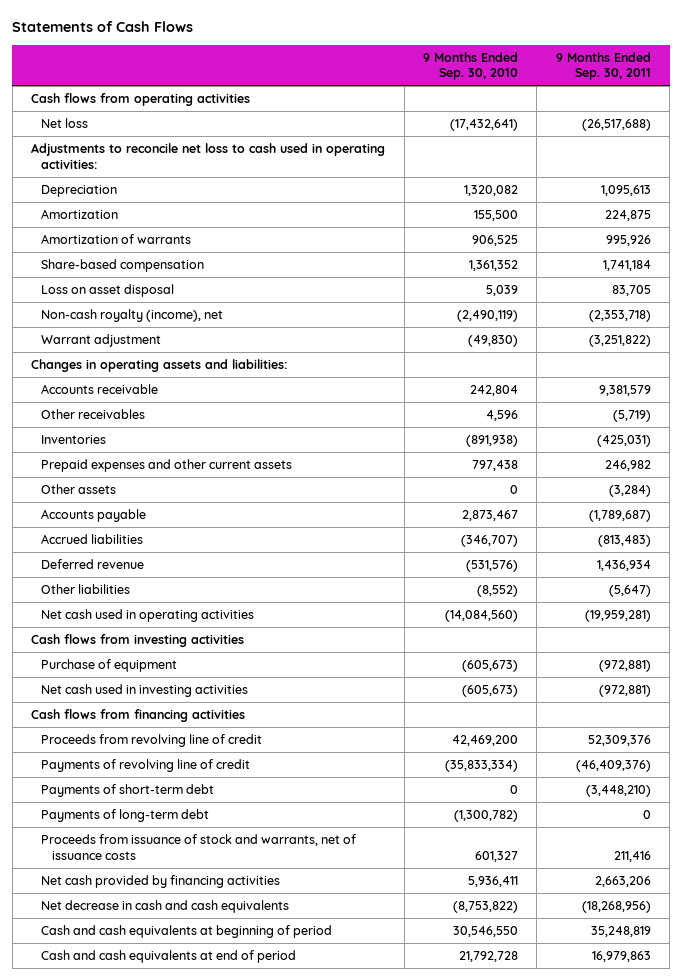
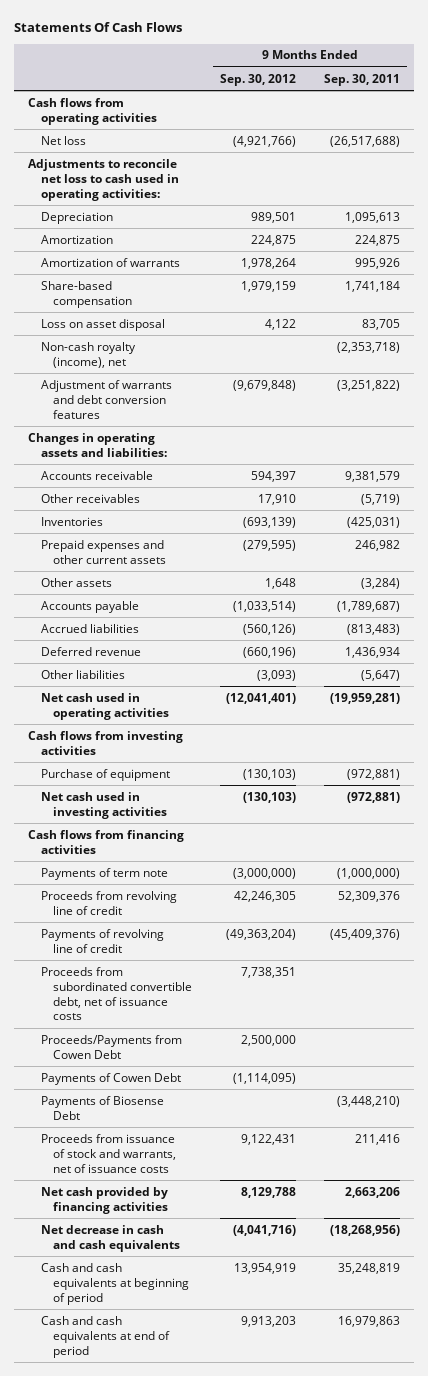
- Statements of Cash Flows
+ Statements Of Cash Flows
- | 9 Months Ended Sep. 30, 2010 | 9 Months Ended Sep. 30, 2011
+ | 9 Months Ended Sep. 30, 2012 | 9 Months Ended Sep. 30, 2011
- Warrant adjustment | (49,830) | (3,251,822)
+ Adjustment of warrants and debt conversion features | (9,679,848) | (3,251,822)
+ Payments of term note | (3,000,000) | (1,000,000)
- Payments of revolving line of credit | (35,833,334) | (46,409,376)
- Payments of short-term debt | 0 | (3,448,210)
- Payments of long-term debt | (1,300,782) | 0
+ Payments of revolving line of credit | (49,363,204) | (45,409,376)
+ Proceeds from subordinated convertible debt, net of issuance costs | 7,738,351 |
+ Proceeds/Payments from Cowen Debt | 2,500,000 |
+ Payments of Cowen Debt | (1,114,095) |
+ Payments of Biosense Debt | | (3,448,210)

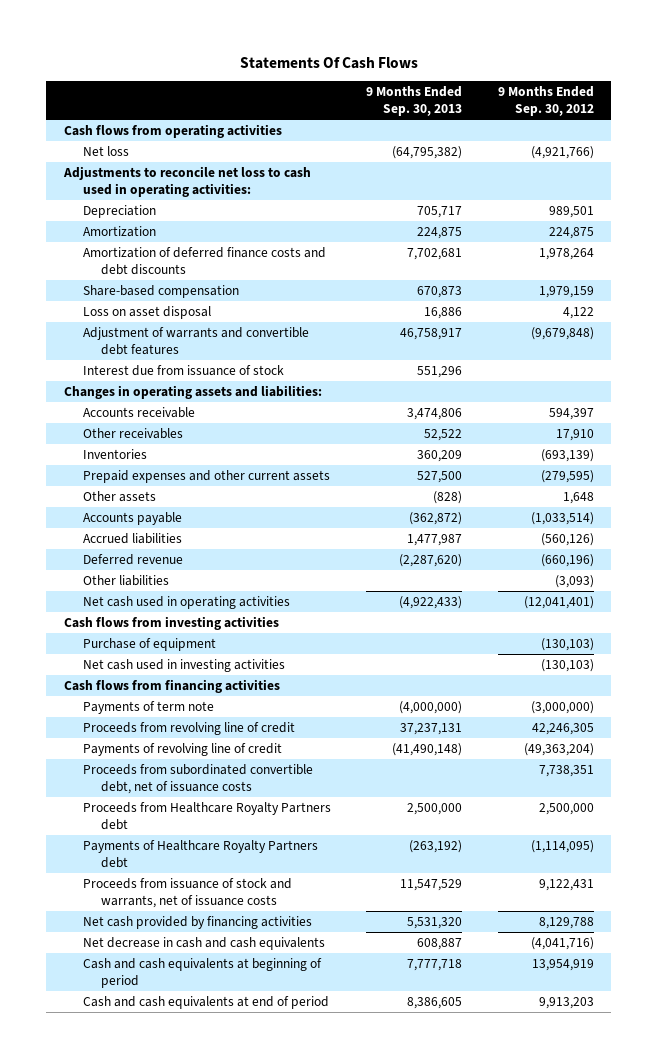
- | 9 Months Ended Sep. 30, 2012 | 9 Months Ended Sep. 30, 2011
+ | 9 Months Ended Sep. 30, 2013 | 9 Months Ended Sep. 30, 2012
- Amortization of warrants | 1,978,264 | 995,926
+ Amortization of deferred finance costs and debt discounts | 7,702,681 | 1,978,264
- Non-cash royalty (income), net | | (2,353,718)
- Adjustment of warrants and debt conversion features | (9,679,848) | (3,251,822)
+ Adjustment of warrants and convertible debt features | 46,758,917 | (9,679,848)
+ Interest due from issuance of stock | 551,296 |
- Proceeds/Payments from Cowen Debt | 2,500,000 |
- Payments of Cowen Debt | (1,114,095) |
- Payments of Biosense Debt | | (3,448,210)
+ Proceeds from Healthcare Royalty Partners debt | 2,500,000 | 2,500,000
+ Payments of Healthcare Royalty Partners debt | (263,192) | (1,114,095)

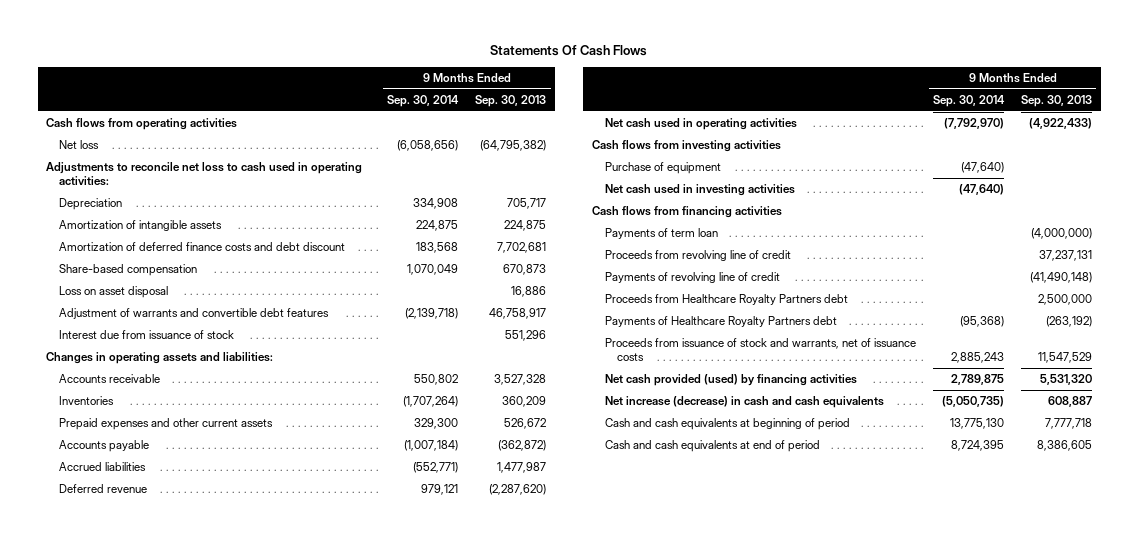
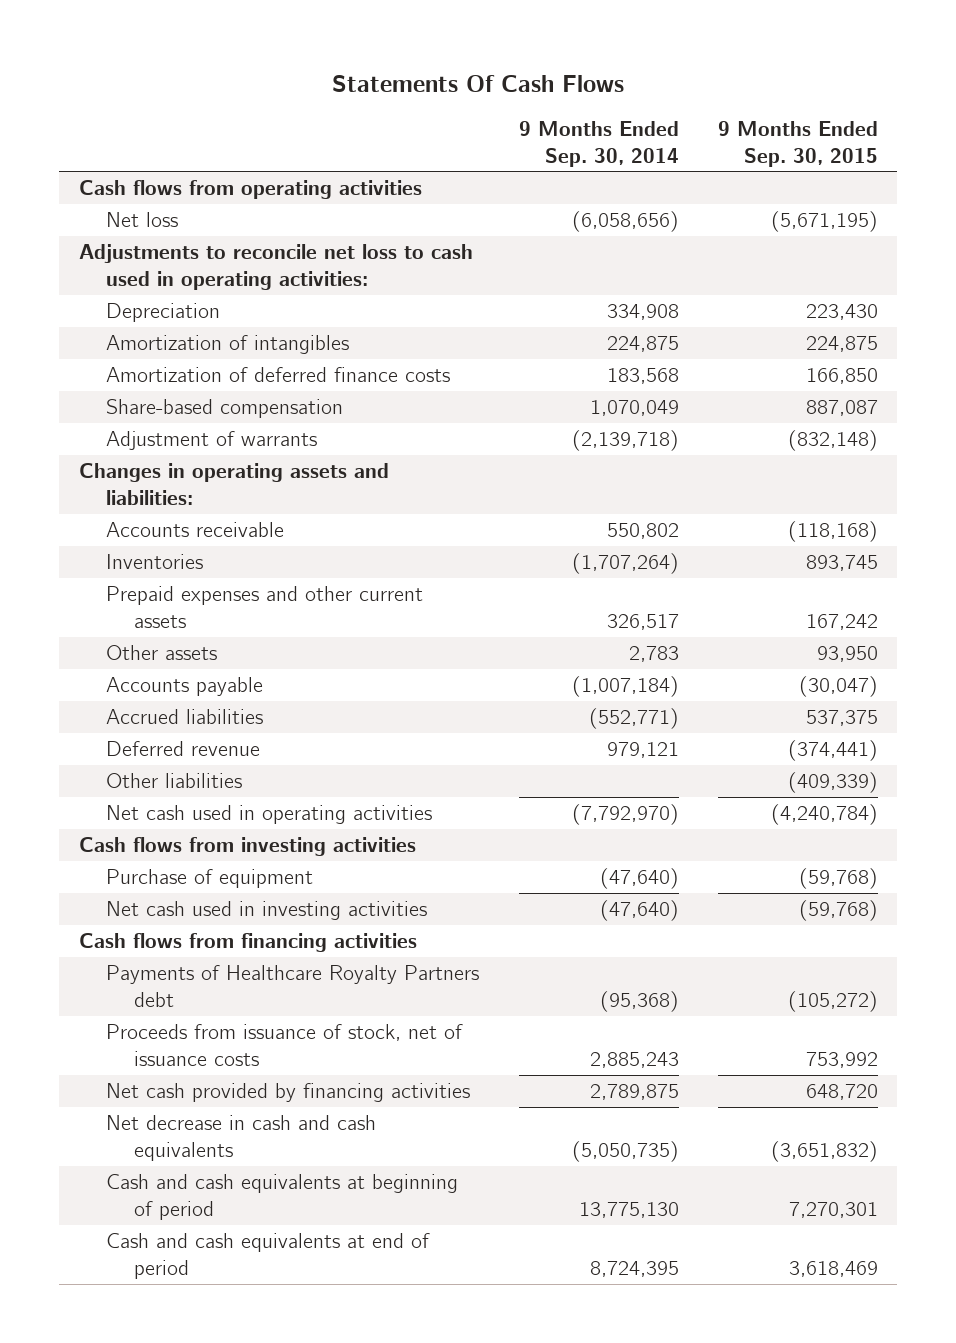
- | 9 Months Ended Sep. 30, 2014 | 9 Months Ended Sep. 30, 2013
+ | 9 Months Ended Sep. 30, 2014 | 9 Months Ended Sep. 30, 2015
- Amortization of intangible assets | 224,875 | 224,875
- Amortization of deferred finance costs and debt discount | 183,568 | 7,702,681
+ Amortization of intangibles | 224,875 | 224,875
+ Amortization of deferred finance costs | 183,568 | 166,850
- Loss on asset disposal | | 16,886
- Adjustment of warrants and convertible debt features | (2,139,718) | 46,758,917
- Interest due from issuance of stock | | 551,296
+ Adjustment of warrants | (2,139,718) | (832,148)
- Prepaid expenses and other current assets | 329,300 | 526,672
+ Prepaid expenses and other current assets | 326,517 | 167,242
+ Other assets | 2,783 | 93,950
+ Other liabilities | | (409,339)
- Payments of term loan | | (4,000,000)
- Proceeds from revolving line of credit | | 37,237,131
- Payments of revolving line of credit | | (41,490,148)
- Proceeds from Healthcare Royalty Partners debt | | 2,500,000
- Proceeds from issuance of stock and warrants, net of issuance costs | 2,885,243 | 11,547,529
- Net cash provided (used) by financing activities | 2,789,875 | 5,531,320
- Net increase (decrease) in cash and cash equivalents | (5,050,735) | 608,887
+ Proceeds from issuance of stock, net of issuance costs | 2,885,243 | 753,992
+ Net cash provided by financing activities | 2,789,875 | 648,720
+ Net decrease in cash and cash equivalents | (5,050,735) | (3,651,832)

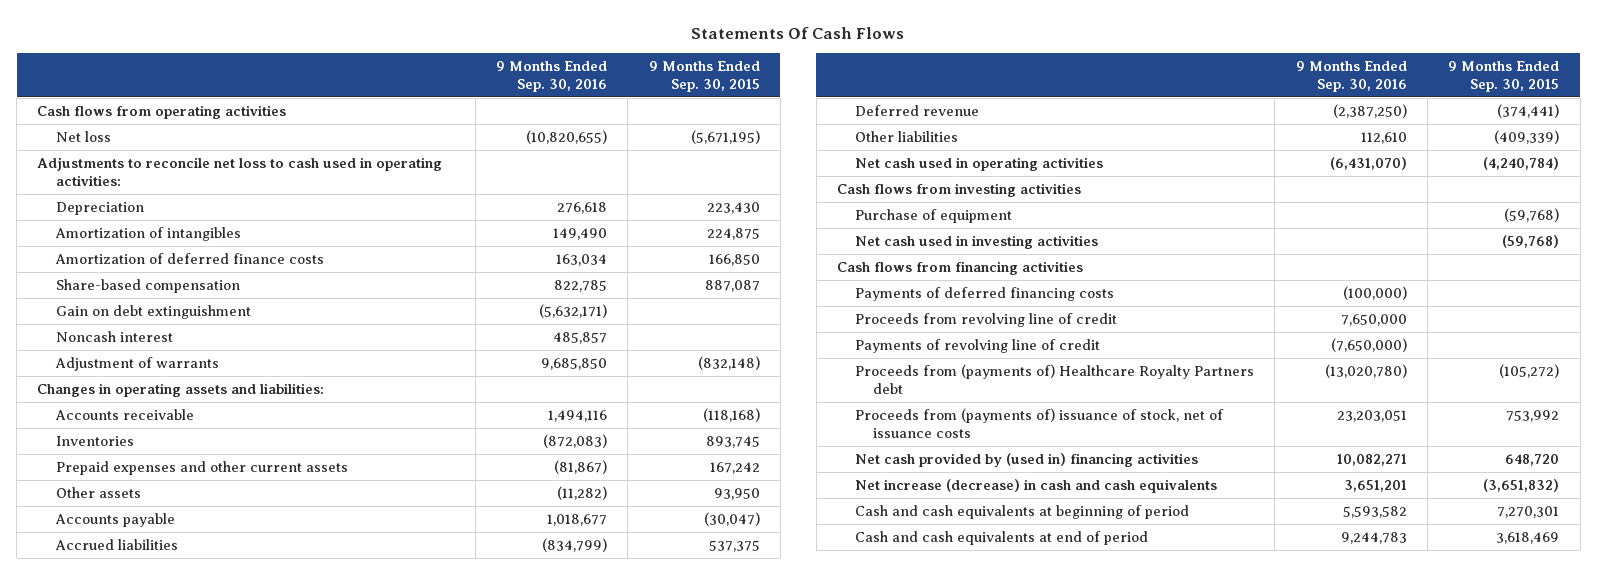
- | 9 Months Ended Sep. 30, 2014 | 9 Months Ended Sep. 30, 2015
+ | 9 Months Ended Sep. 30, 2016 | 9 Months Ended Sep. 30, 2015
+ Gain on debt extinguishment | (5,632,171) |
+ Noncash interest | 485,857 |
- Payments of Healthcare Royalty Partners debt | (95,368) | (105,272)
- Proceeds from issuance of stock, net of issuance costs | 2,885,243 | 753,992
- Net cash provided by financing activities | 2,789,875 | 648,720
- Net decrease in cash and cash equivalents | (5,050,735) | (3,651,832)
+ Payments of deferred financing costs | (100,000) |
+ Proceeds from revolving line of credit | 7,650,000 |
+ Payments of revolving line of credit | (7,650,000) |
+ Proceeds from (payments of) Healthcare Royalty Partners debt | (13,020,780) | (105,272)
+ Proceeds from (payments of) issuance of stock, net of issuance costs | 23,203,051 | 753,992
+ Net cash provided by (used in) financing activities | 10,082,271 | 648,720
+ Net increase (decrease) in cash and cash equivalents | 3,651,201 | (3,651,832)

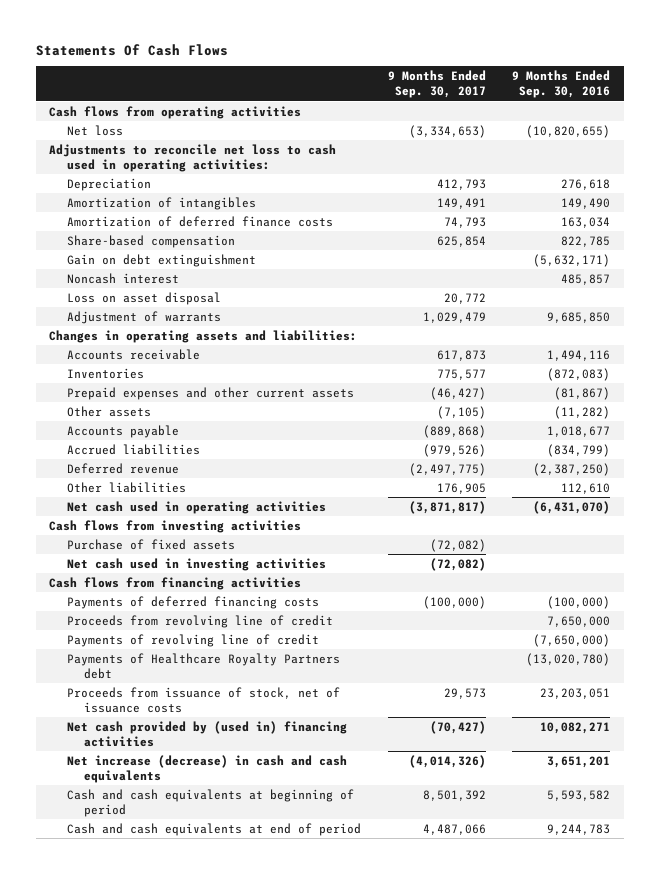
- | 9 Months Ended Sep. 30, 2016 | 9 Months Ended Sep. 30, 2015
+ | 9 Months Ended Sep. 30, 2017 | 9 Months Ended Sep. 30, 2016
+ Loss on asset disposal | 20,772 |
- Purchase of equipment | | (59,768)
+ Purchase of fixed assets | (72,082) |
- Proceeds from (payments of) Healthcare Royalty Partners debt | (13,020,780) | (105,272)
- Proceeds from (payments of) issuance of stock, net of issuance costs | 23,203,051 | 753,992
+ Payments of Healthcare Royalty Partners debt | | (13,020,780)
+ Proceeds from issuance of stock, net of issuance costs | 29,573 | 23,203,051

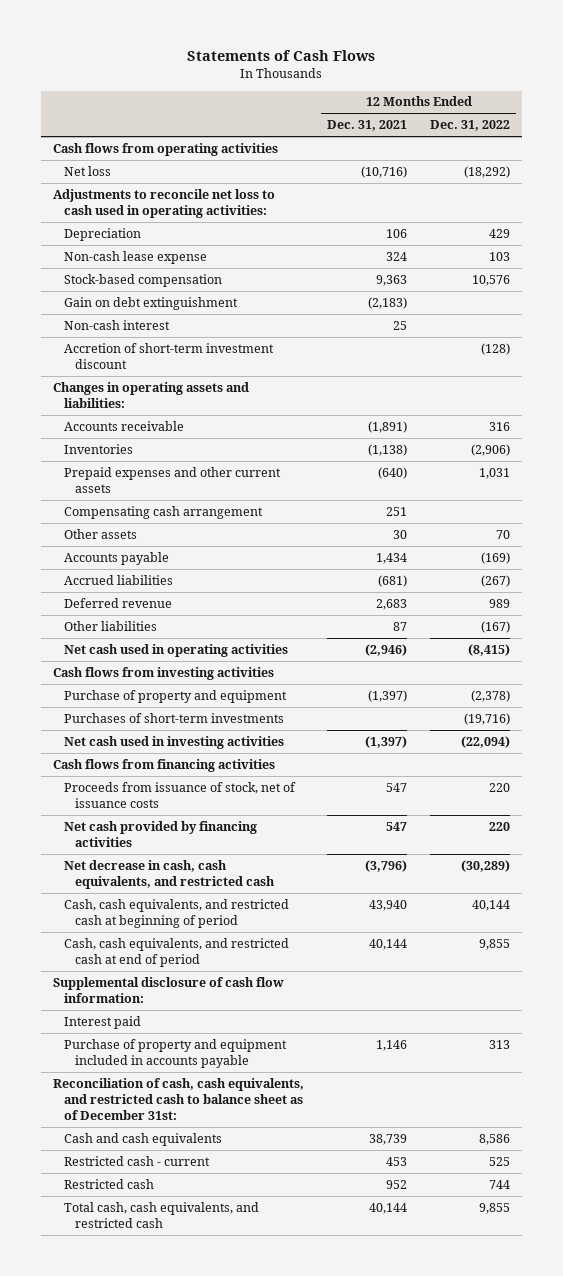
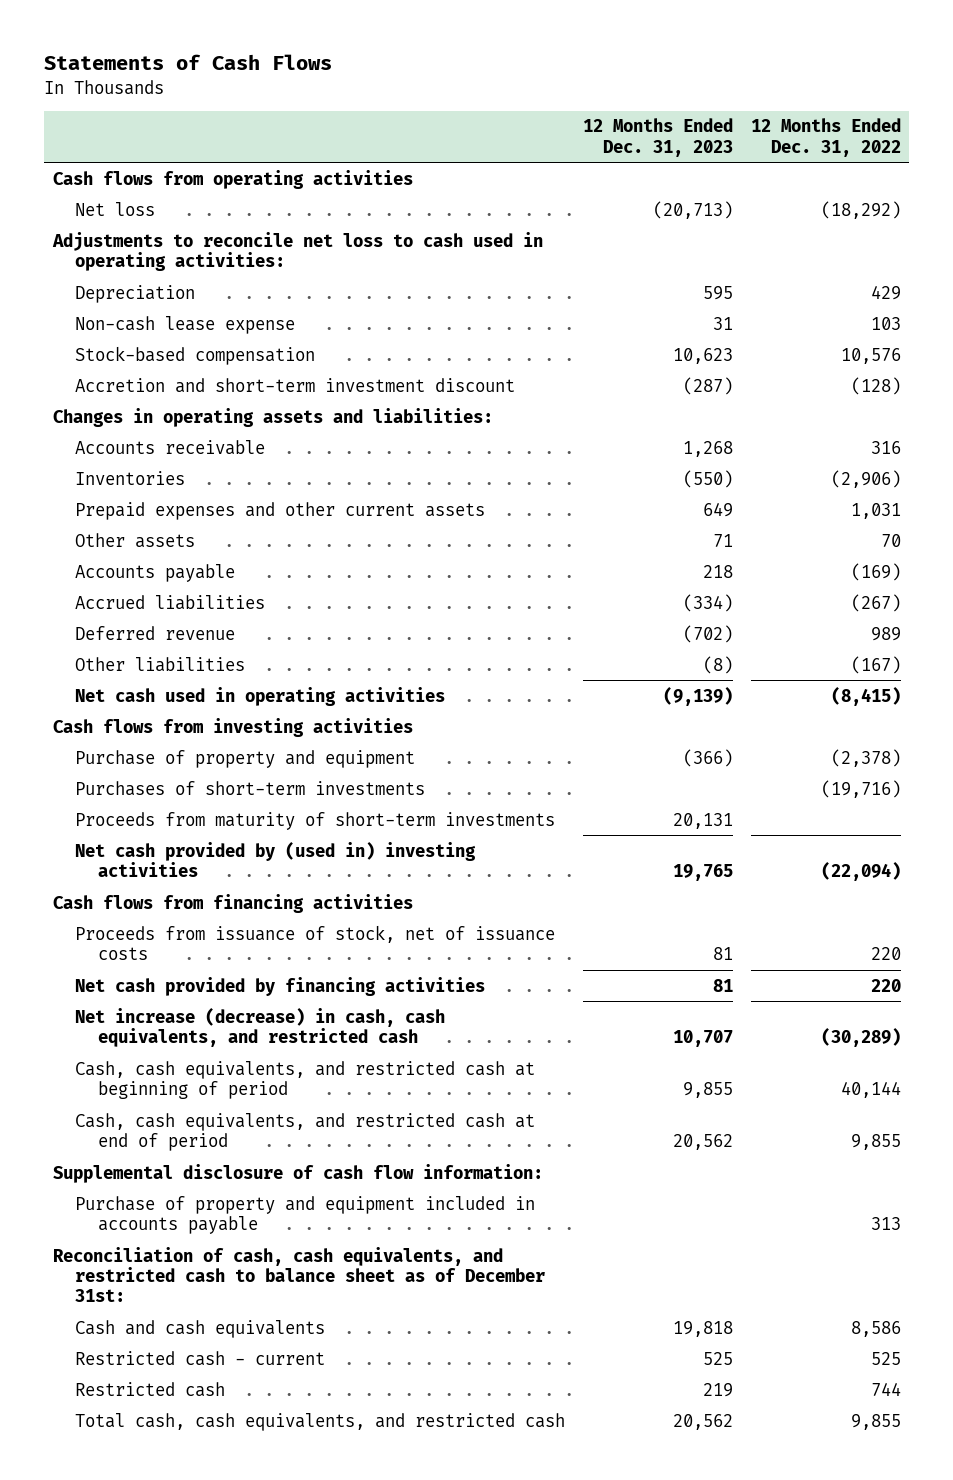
- | 12 Months Ended Dec. 31, 2021 | 12 Months Ended Dec. 31, 2022
+ | 12 Months Ended Dec. 31, 2023 | 12 Months Ended Dec. 31, 2022
- Gain on debt extinguishment | (2,183) |
- Non-cash interest | 25 |
- Accretion of short-term investment discount | | (128)
+ Accretion and short-term investment discount | (287) | (128)
- Compensating cash arrangement | 251 |
- Net cash used in investing activities | (1,397) | (22,094)
+ Proceeds from maturity of short-term investments | 20,131 |
+ Net cash provided by (used in) investing activities | 19,765 | (22,094)
- Net decrease in cash, cash equivalents, and restricted cash | (3,796) | (30,289)
+ Net increase (decrease) in cash, cash equivalents, and restricted cash | 10,707 | (30,289)
- Interest paid

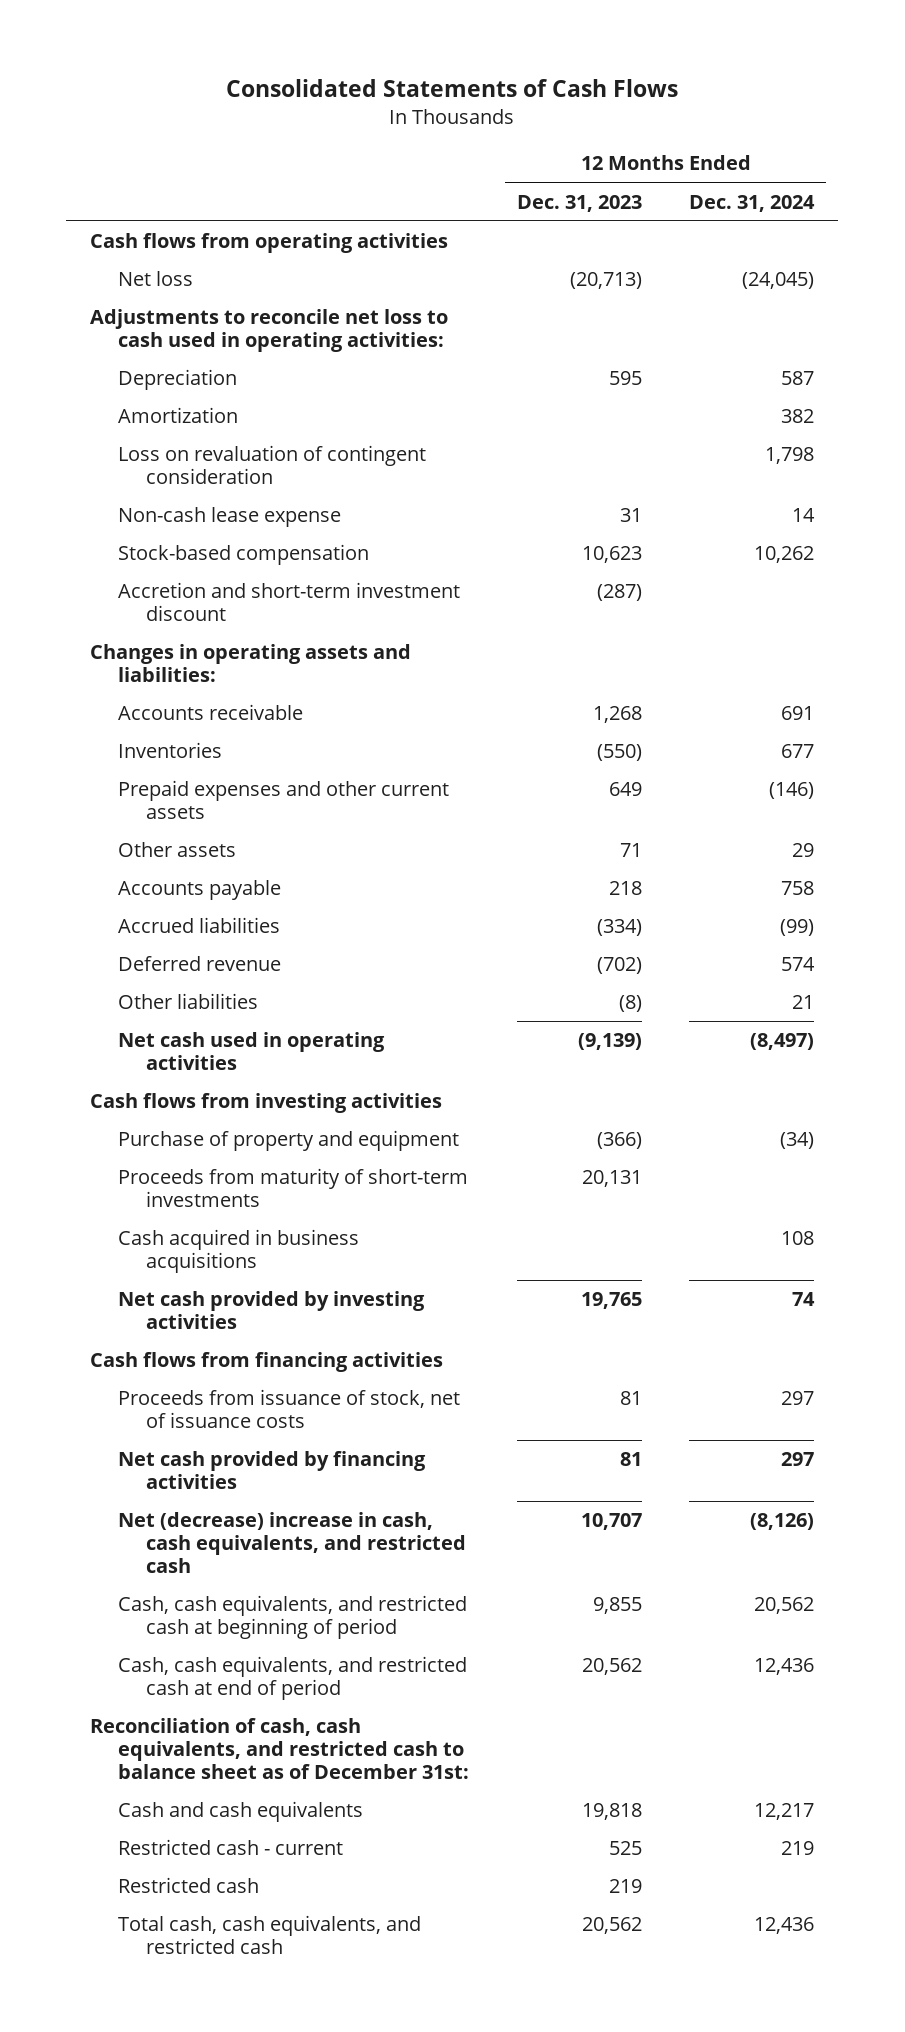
- Statements of Cash Flows
+ Consolidated Statements of Cash Flows
- | 12 Months Ended Dec. 31, 2023 | 12 Months Ended Dec. 31, 2022
+ | 12 Months Ended Dec. 31, 2023 | 12 Months Ended Dec. 31, 2024
+ Amortization | | 382
+ Loss on revaluation of contingent consideration | | 1,798
- Purchases of short-term investments | | (19,716)
- Net cash provided by (used in) investing activities | 19,765 | (22,094)
+ Cash acquired in business acquisitions | | 108
+ Net cash provided by investing activities | 19,765 | 74
- Net increase (decrease) in cash, cash equivalents, and restricted cash | 10,707 | (30,289)
+ Net (decrease) increase in cash, cash equivalents, and restricted cash | 10,707 | (8,126)
- Supplemental disclosure of cash flow information:
- Purchase of property and equipment included in accounts payable | | 313

